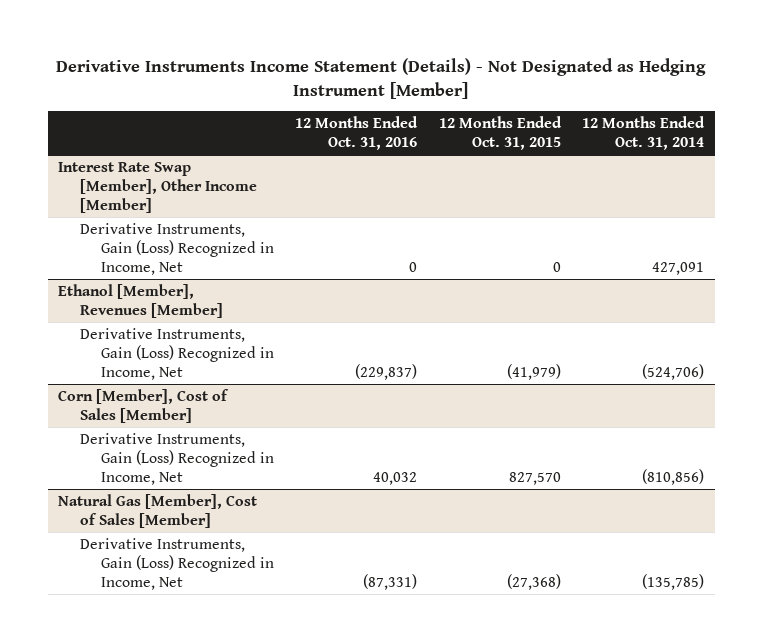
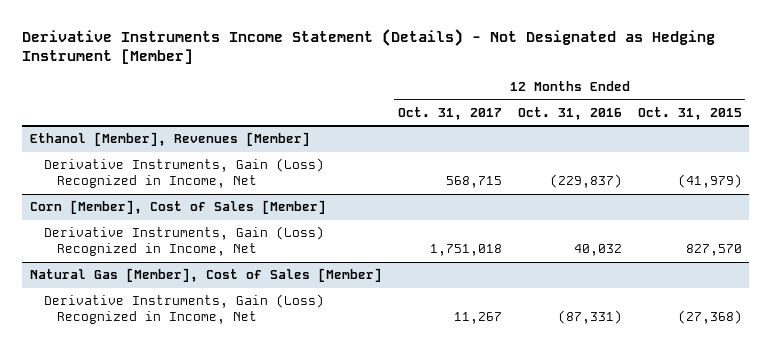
- | 12 Months Ended Oct. 31, 2016 | 12 Months Ended Oct. 31, 2015 | 12 Months Ended Oct. 31, 2014
+ | 12 Months Ended Oct. 31, 2017 | 12 Months Ended Oct. 31, 2016 | 12 Months Ended Oct. 31, 2015
- Interest Rate Swap [Member], Other Income [Member]
- Derivative Instruments, Gain (Loss) Recognized in Income, Net | 0 | 0 | 427,091

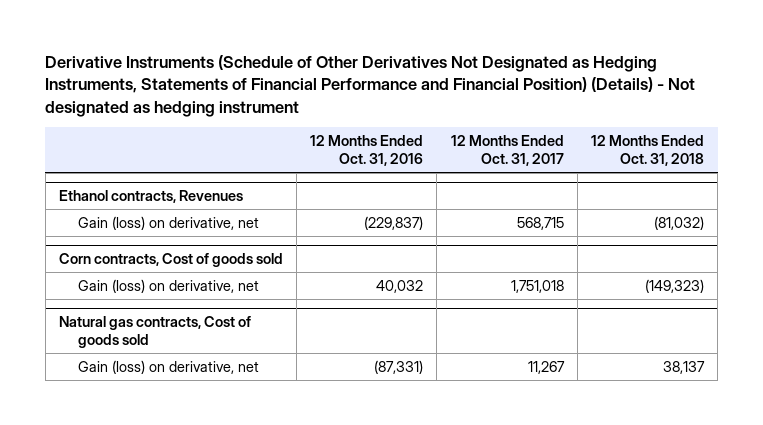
- Derivative Instruments Income Statement (Details) - Not Designated as Hedging Instrument [Member]
+ Derivative Instruments (Schedule of Other Derivatives Not Designated as Hedging Instruments, Statements of Financial Performance and Financial Position) (Details) - Not designated as hedging instrument
- | 12 Months Ended Oct. 31, 2017 | 12 Months Ended Oct. 31, 2016 | 12 Months Ended Oct. 31, 2015
+ | 12 Months Ended Oct. 31, 2016 | 12 Months Ended Oct. 31, 2017 | 12 Months Ended Oct. 31, 2018
- Ethanol [Member], Revenues [Member]
- Derivative Instruments, Gain (Loss) Recognized in Income, Net | 568,715 | (229,837) | (41,979)
- Corn [Member], Cost of Sales [Member]
- Derivative Instruments, Gain (Loss) Recognized in Income, Net | 1,751,018 | 40,032 | 827,570
- Natural Gas [Member], Cost of Sales [Member]
- Derivative Instruments, Gain (Loss) Recognized in Income, Net | 11,267 | (87,331) | (27,368)
+ Ethanol contracts, Revenues
+ Gain (loss) on derivative, net | (229,837) | 568,715 | (81,032)
+ Corn contracts, Cost of goods sold
+ Gain (loss) on derivative, net | 40,032 | 1,751,018 | (149,323)
+ Natural gas contracts, Cost of goods sold
+ Gain (loss) on derivative, net | (87,331) | 11,267 | 38,137

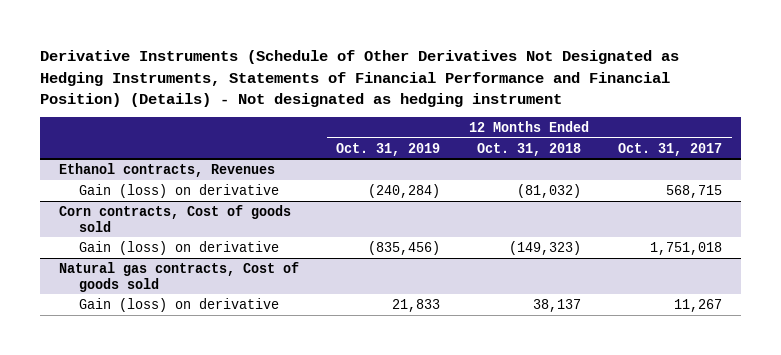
- | 12 Months Ended Oct. 31, 2016 | 12 Months Ended Oct. 31, 2017 | 12 Months Ended Oct. 31, 2018
+ | 12 Months Ended Oct. 31, 2019 | 12 Months Ended Oct. 31, 2018 | 12 Months Ended Oct. 31, 2017
@ Ethanol contracts, Revenues
- Gain (loss) on derivative, net | (229,837) | 568,715 | (81,032)
+ Gain (loss) on derivative | (240,284) | (81,032) | 568,715
@ Corn contracts, Cost of goods sold
- Gain (loss) on derivative, net | 40,032 | 1,751,018 | (149,323)
+ Gain (loss) on derivative | (835,456) | (149,323) | 1,751,018
@ Natural gas contracts, Cost of goods sold
- Gain (loss) on derivative, net | (87,331) | 11,267 | 38,137
+ Gain (loss) on derivative | 21,833 | 38,137 | 11,267

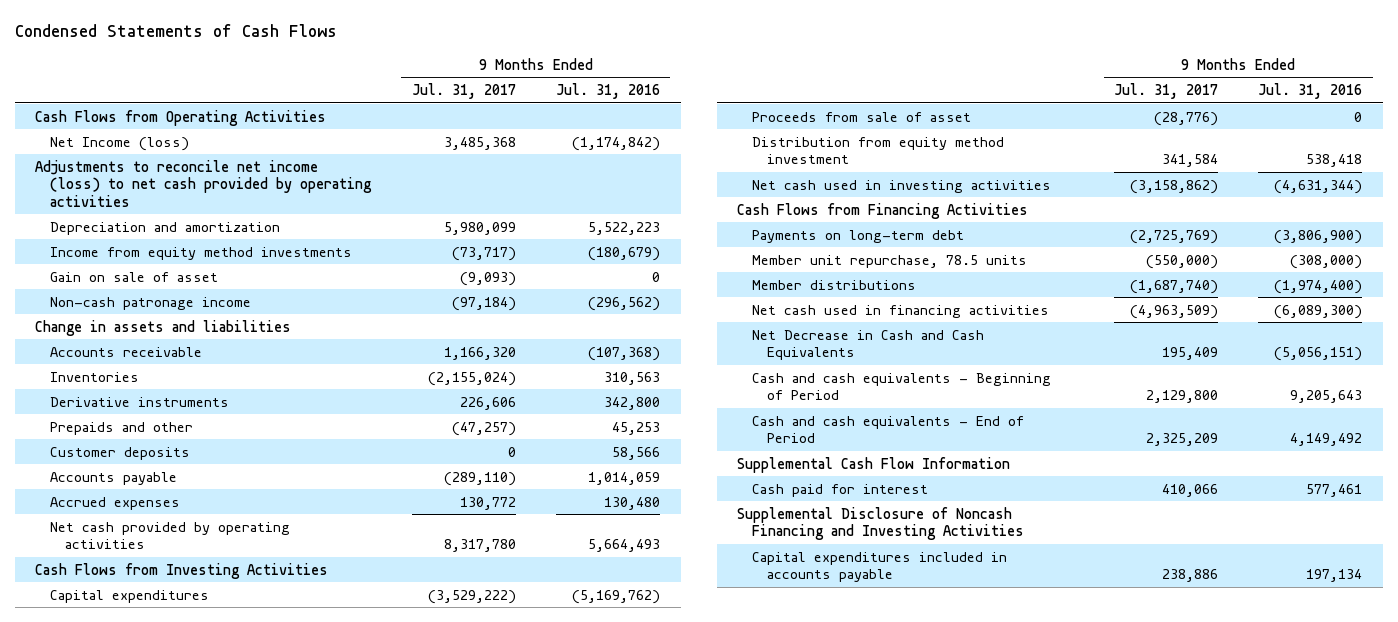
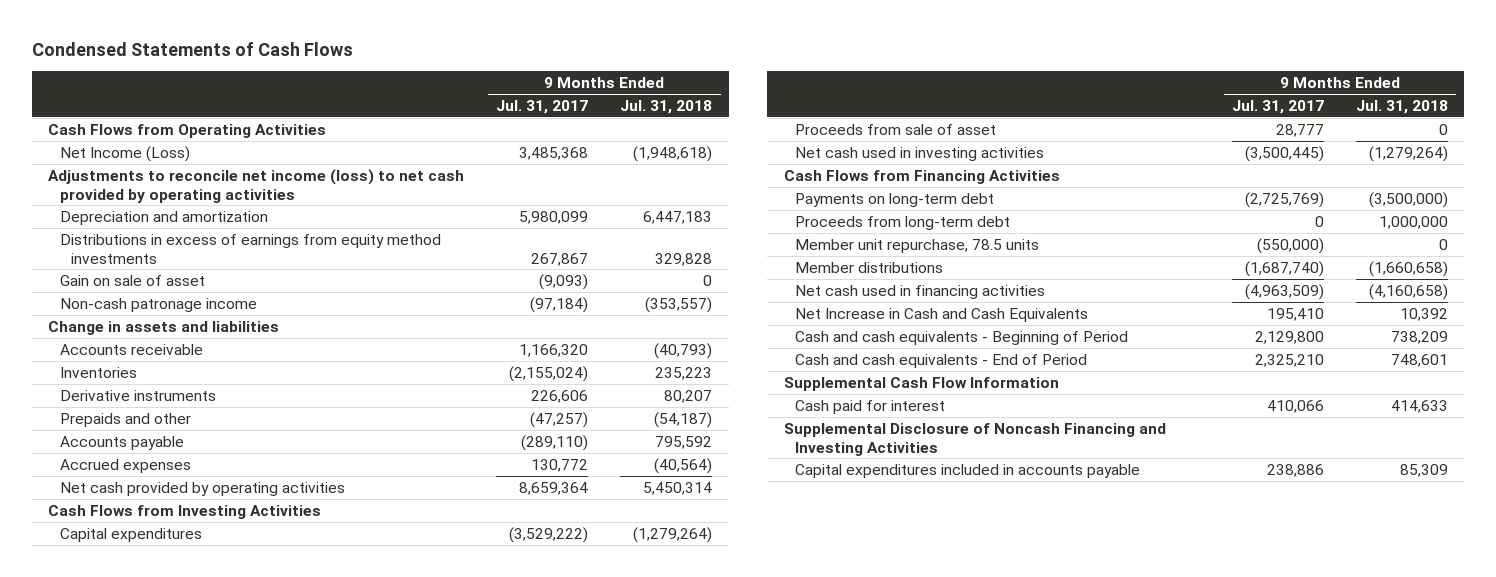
- | 9 Months Ended Jul. 31, 2017 | 9 Months Ended Jul. 31, 2016
+ | 9 Months Ended Jul. 31, 2017 | 9 Months Ended Jul. 31, 2018
- Net Income (loss) | 3,485,368 | (1,174,842)
+ Net Income (Loss) | 3,485,368 | (1,948,618)
- Income from equity method investments | (73,717) | (180,679)
+ Distributions in excess of earnings from equity method investments | 267,867 | 329,828
- Customer deposits | 0 | 58,566
- Net cash provided by operating activities | 8,317,780 | 5,664,493
+ Net cash provided by operating activities | 8,659,364 | 5,450,314
- Proceeds from sale of asset | (28,776) | 0
- Distribution from equity method investment | 341,584 | 538,418
- Net cash used in investing activities | (3,158,862) | (4,631,344)
+ Proceeds from sale of asset | 28,777 | 0
+ Net cash used in investing activities | (3,500,445) | (1,279,264)
+ Proceeds from long-term debt | 0 | 1,000,000
- Net Decrease in Cash and Cash Equivalents | 195,409 | (5,056,151)
+ Net Increase in Cash and Cash Equivalents | 195,410 | 10,392
- Cash and cash equivalents - End of Period | 2,325,209 | 4,149,492
+ Cash and cash equivalents - End of Period | 2,325,210 | 748,601

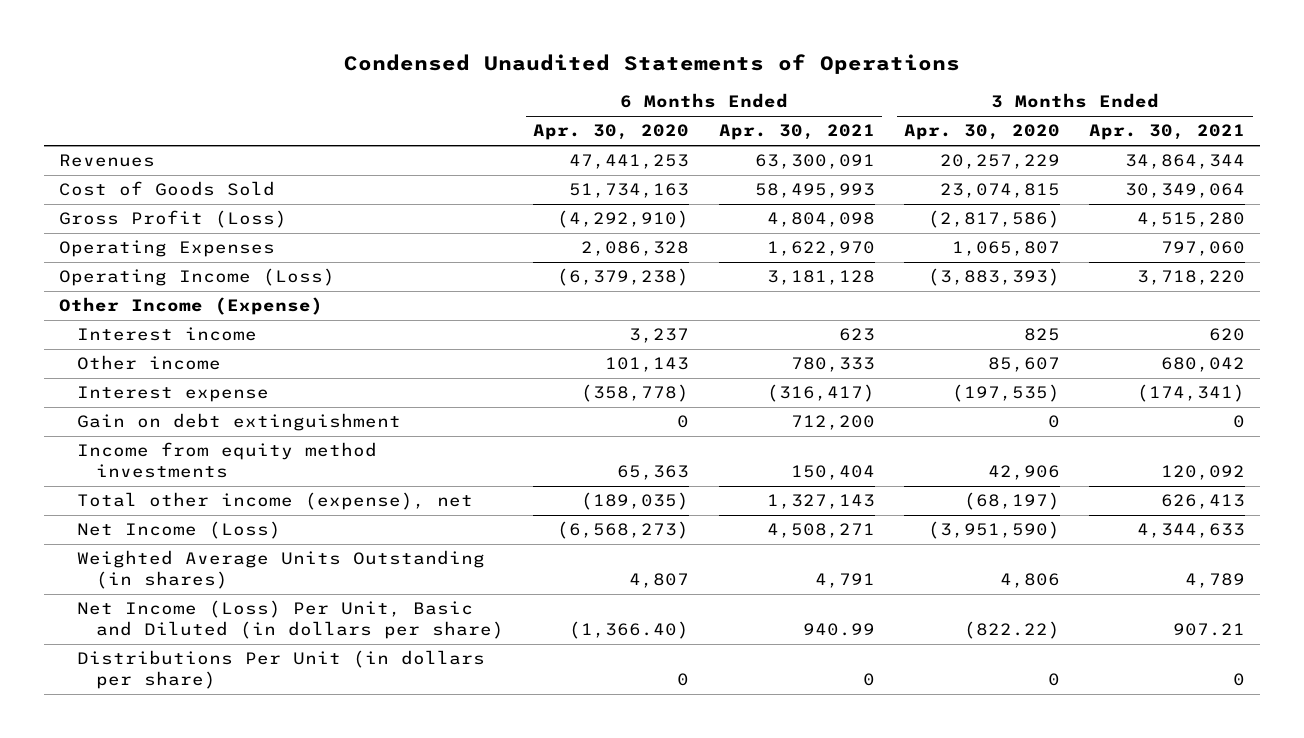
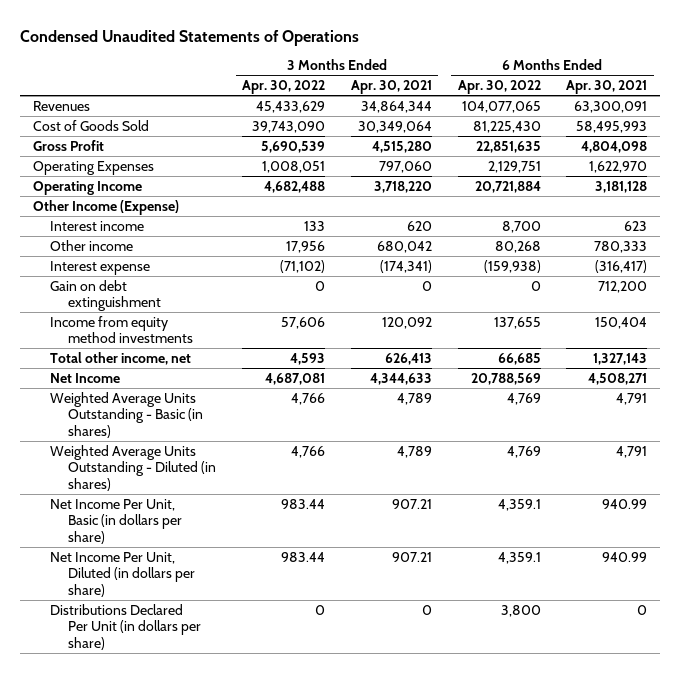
- | 6 Months Ended Apr. 30, 2020 | 6 Months Ended Apr. 30, 2021 | 3 Months Ended Apr. 30, 2020 | 3 Months Ended Apr. 30, 2021
+ | 3 Months Ended Apr. 30, 2022 | 3 Months Ended Apr. 30, 2021 | 6 Months Ended Apr. 30, 2022 | 6 Months Ended Apr. 30, 2021
- Gross Profit (Loss) | (4,292,910) | 4,804,098 | (2,817,586) | 4,515,280
+ Gross Profit | 5,690,539 | 4,515,280 | 22,851,635 | 4,804,098
- Operating Income (Loss) | (6,379,238) | 3,181,128 | (3,883,393) | 3,718,220
+ Operating Income | 4,682,488 | 3,718,220 | 20,721,884 | 3,181,128
- Total other income (expense), net | (189,035) | 1,327,143 | (68,197) | 626,413
- Net Income (Loss) | (6,568,273) | 4,508,271 | (3,951,590) | 4,344,633
- Weighted Average Units Outstanding (in shares) | 4,807 | 4,791 | 4,806 | 4,789
- Net Income (Loss) Per Unit, Basic and Diluted (in dollars per share) | (1,366.40) | 940.99 | (822.22) | 907.21
- Distributions Per Unit (in dollars per share) | 0 | 0 | 0 | 0
+ Total other income, net | 4,593 | 626,413 | 66,685 | 1,327,143
+ Net Income | 4,687,081 | 4,344,633 | 20,788,569 | 4,508,271
+ Weighted Average Units Outstanding - Basic (in shares) | 4,766 | 4,789 | 4,769 | 4,791
+ Weighted Average Units Outstanding - Diluted (in shares) | 4,766 | 4,789 | 4,769 | 4,791
+ Net Income Per Unit, Basic (in dollars per share) | 983.44 | 907.21 | 4,359.1 | 940.99
+ Net Income Per Unit, Diluted (in dollars per share) | 983.44 | 907.21 | 4,359.1 | 940.99
+ Distributions Declared Per Unit (in dollars per share) | 0 | 0 | 3,800 | 0

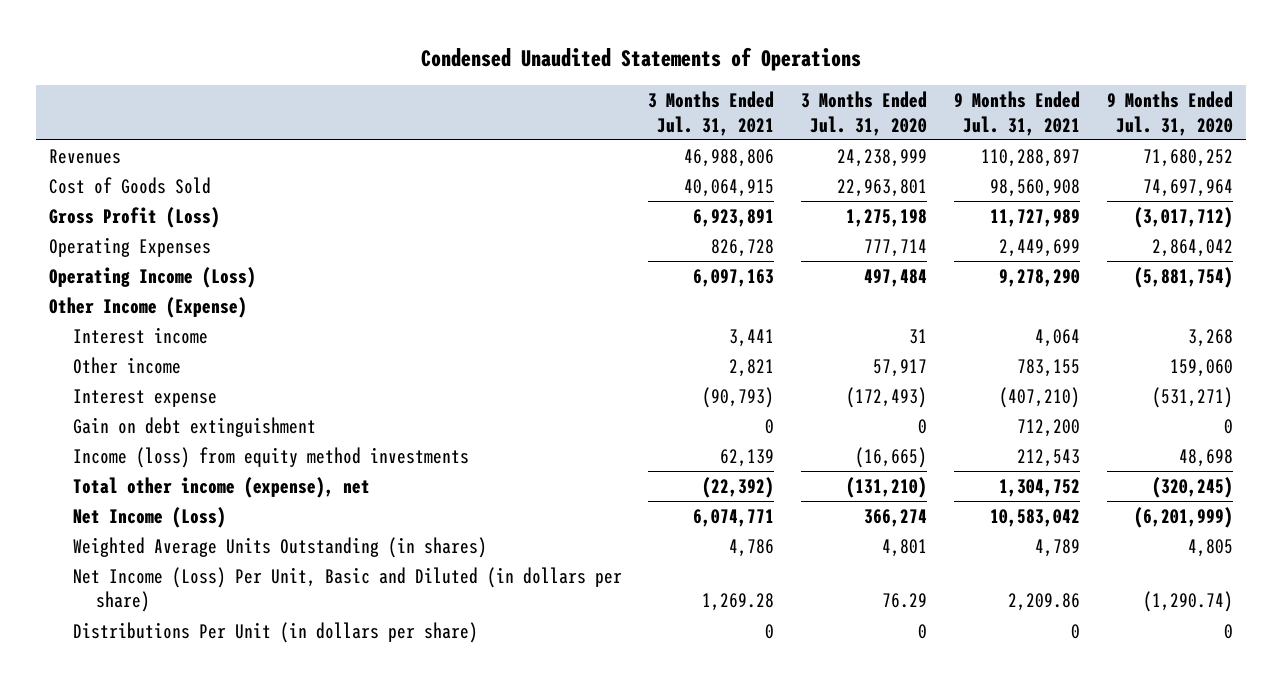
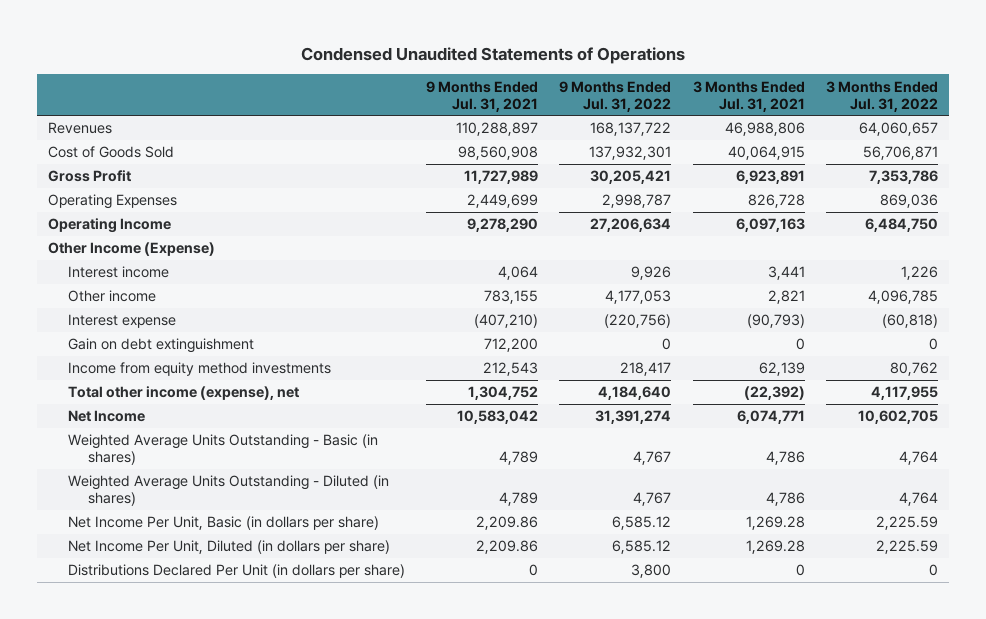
- | 3 Months Ended Jul. 31, 2021 | 3 Months Ended Jul. 31, 2020 | 9 Months Ended Jul. 31, 2021 | 9 Months Ended Jul. 31, 2020
+ | 9 Months Ended Jul. 31, 2021 | 9 Months Ended Jul. 31, 2022 | 3 Months Ended Jul. 31, 2021 | 3 Months Ended Jul. 31, 2022
- Gross Profit (Loss) | 6,923,891 | 1,275,198 | 11,727,989 | (3,017,712)
+ Gross Profit | 11,727,989 | 30,205,421 | 6,923,891 | 7,353,786
- Operating Income (Loss) | 6,097,163 | 497,484 | 9,278,290 | (5,881,754)
+ Operating Income | 9,278,290 | 27,206,634 | 6,097,163 | 6,484,750
- Income (loss) from equity method investments | 62,139 | (16,665) | 212,543 | 48,698
+ Income from equity method investments | 212,543 | 218,417 | 62,139 | 80,762
- Net Income (Loss) | 6,074,771 | 366,274 | 10,583,042 | (6,201,999)
- Weighted Average Units Outstanding (in shares) | 4,786 | 4,801 | 4,789 | 4,805
- Net Income (Loss) Per Unit, Basic and Diluted (in dollars per share) | 1,269.28 | 76.29 | 2,209.86 | (1,290.74)
- Distributions Per Unit (in dollars per share) | 0 | 0 | 0 | 0
+ Net Income | 10,583,042 | 31,391,274 | 6,074,771 | 10,602,705
+ Weighted Average Units Outstanding - Basic (in shares) | 4,789 | 4,767 | 4,786 | 4,764
+ Weighted Average Units Outstanding - Diluted (in shares) | 4,789 | 4,767 | 4,786 | 4,764
+ Net Income Per Unit, Basic (in dollars per share) | 2,209.86 | 6,585.12 | 1,269.28 | 2,225.59
+ Net Income Per Unit, Diluted (in dollars per share) | 2,209.86 | 6,585.12 | 1,269.28 | 2,225.59
+ Distributions Declared Per Unit (in dollars per share) | 0 | 3,800 | 0 | 0

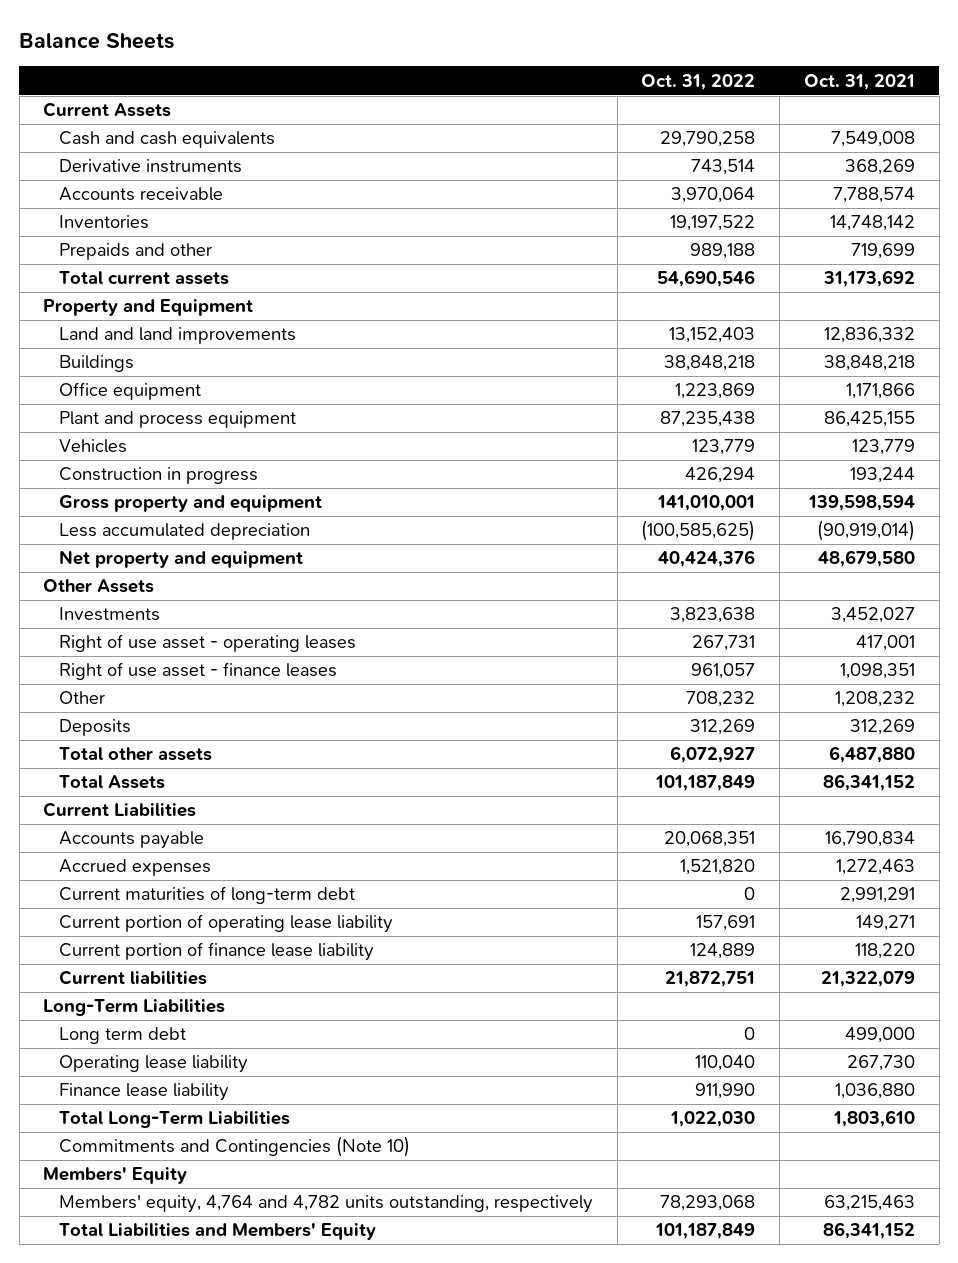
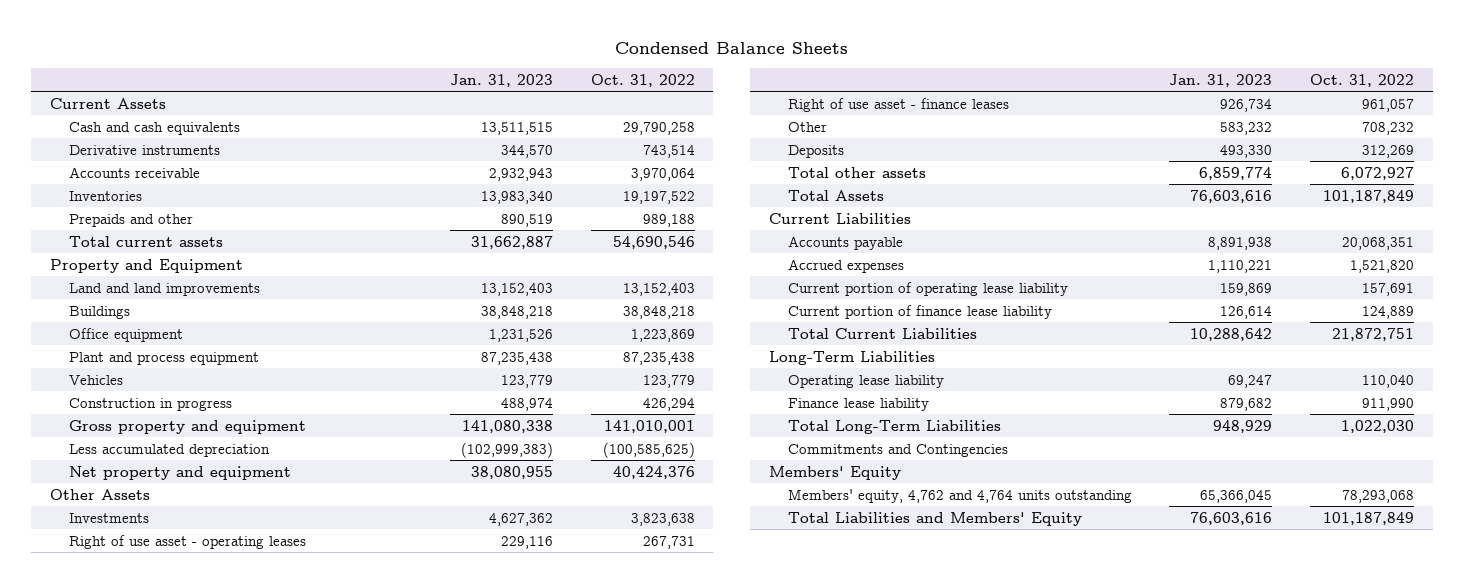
- Balance Sheets
+ Condensed Balance Sheets
- | Oct. 31, 2022 | Oct. 31, 2021
+ | Jan. 31, 2023 | Oct. 31, 2022
- Current maturities of long-term debt | 0 | 2,991,291
- Current liabilities | 21,872,751 | 21,322,079
+ Total Current Liabilities | 10,288,642 | 21,872,751
- Long term debt | 0 | 499,000
- Commitments and Contingencies (Note 10)
+ Commitments and Contingencies
- Members' equity, 4,764 and 4,782 units outstanding, respectively | 78,293,068 | 63,215,463
+ Members' equity, 4,762 and 4,764 units outstanding | 65,366,045 | 78,293,068

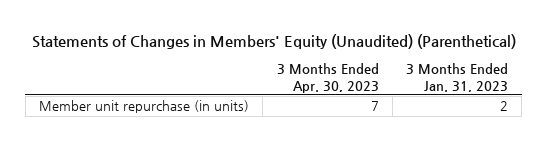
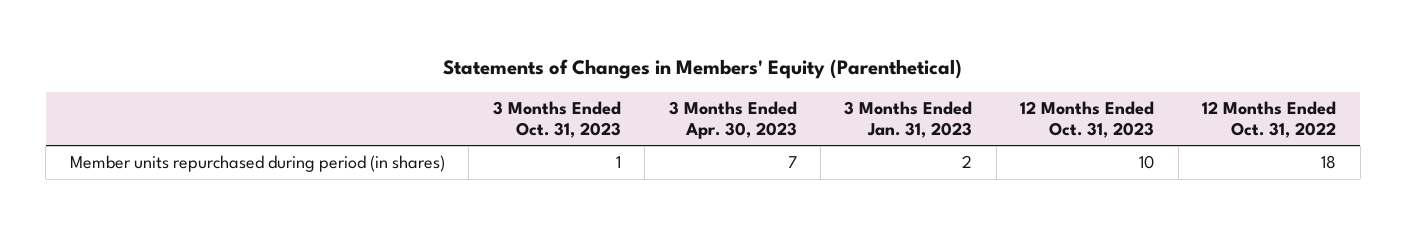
- Statements of Changes in Members' Equity (Unaudited) (Parenthetical)
+ Statements of Changes in Members' Equity (Parenthetical)
- | 3 Months Ended Apr. 30, 2023 | 3 Months Ended Jan. 31, 2023
+ | 3 Months Ended Oct. 31, 2023 | 3 Months Ended Apr. 30, 2023 | 3 Months Ended Jan. 31, 2023 | 12 Months Ended Oct. 31, 2023 | 12 Months Ended Oct. 31, 2022
- Member unit repurchase (in units) | 7 | 2
+ Member units repurchased during period (in shares) | 1 | 7 | 2 | 10 | 18

